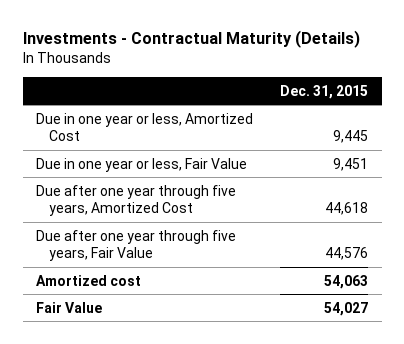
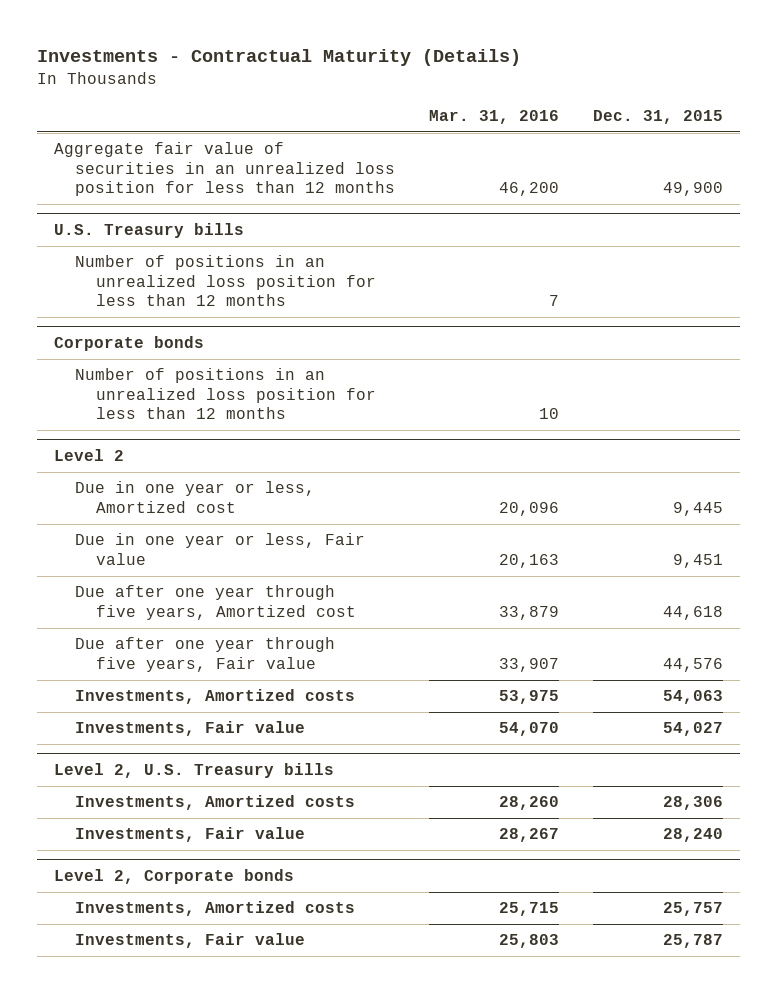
- | Dec. 31, 2015
+ | Mar. 31, 2016 | Dec. 31, 2015
- Due in one year or less, Amortized Cost | 9,445
- Due in one year or less, Fair Value | 9,451
- Due after one year through five years, Amortized Cost | 44,618
- Due after one year through five years, Fair Value | 44,576
- Amortized cost | 54,063
- Fair Value | 54,027
+ Aggregate fair value of securities in an unrealized loss position for less than 12 months | 46,200 | 49,900
+ U.S. Treasury bills
+ Number of positions in an unrealized loss position for less than 12 months | 7 |
+ Corporate bonds
+ Number of positions in an unrealized loss position for less than 12 months | 10 |
+ Level 2
+ Due in one year or less, Amortized cost | 20,096 | 9,445
+ Due in one year or less, Fair value | 20,163 | 9,451
+ Due after one year through five years, Amortized cost | 33,879 | 44,618
+ Due after one year through five years, Fair value | 33,907 | 44,576
+ Investments, Amortized costs | 53,975 | 54,063
+ Investments, Fair value | 54,070 | 54,027
+ Level 2, U.S. Treasury bills
+ Investments, Amortized costs | 28,260 | 28,306
+ Investments, Fair value | 28,267 | 28,240
+ Level 2, Corporate bonds
+ Investments, Amortized costs | 25,715 | 25,757
+ Investments, Fair value | 25,803 | 25,787

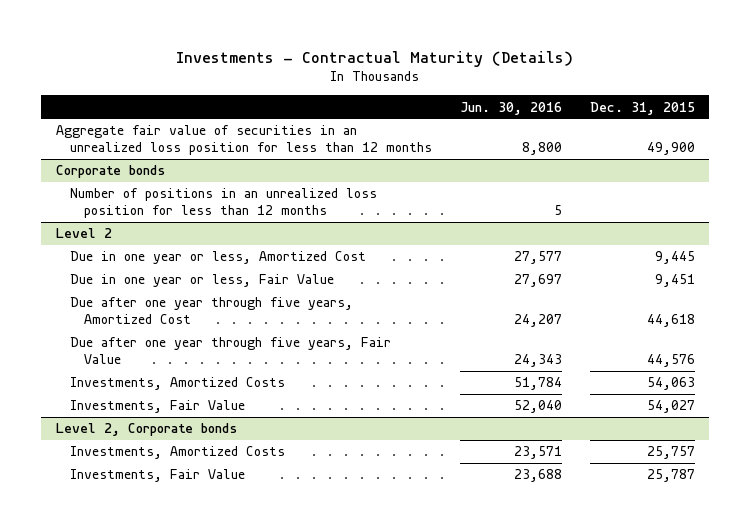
- | Mar. 31, 2016 | Dec. 31, 2015
+ | Jun. 30, 2016 | Dec. 31, 2015
- U.S. Treasury bills
- Number of positions in an unrealized loss position for less than 12 months | 7 |
@ Level 2
- Due in one year or less, Amortized cost | 20,096 | 9,445
- Due in one year or less, Fair value | 20,163 | 9,451
- Due after one year through five years, Amortized cost | 33,879 | 44,618
- Due after one year through five years, Fair value | 33,907 | 44,576
- Investments, Amortized costs | 53,975 | 54,063
- Investments, Fair value | 54,070 | 54,027
- Level 2, U.S. Treasury bills
- Investments, Amortized costs | 28,260 | 28,306
- Investments, Fair value | 28,267 | 28,240
@ Level 2
+ Due in one year or less, Amortized Cost | 27,577 | 9,445
+ Due in one year or less, Fair Value | 27,697 | 9,451
+ Due after one year through five years, Amortized Cost | 24,207 | 44,618
+ Due after one year through five years, Fair Value | 24,343 | 44,576
+ Investments, Amortized Costs | 51,784 | 54,063
+ Investments, Fair Value | 52,040 | 54,027
@ Level 2, Corporate bonds
- Investments, Amortized costs | 25,715 | 25,757
- Investments, Fair value | 25,803 | 25,787
+ Investments, Amortized Costs | 23,571 | 25,757
+ Investments, Fair Value | 23,688 | 25,787

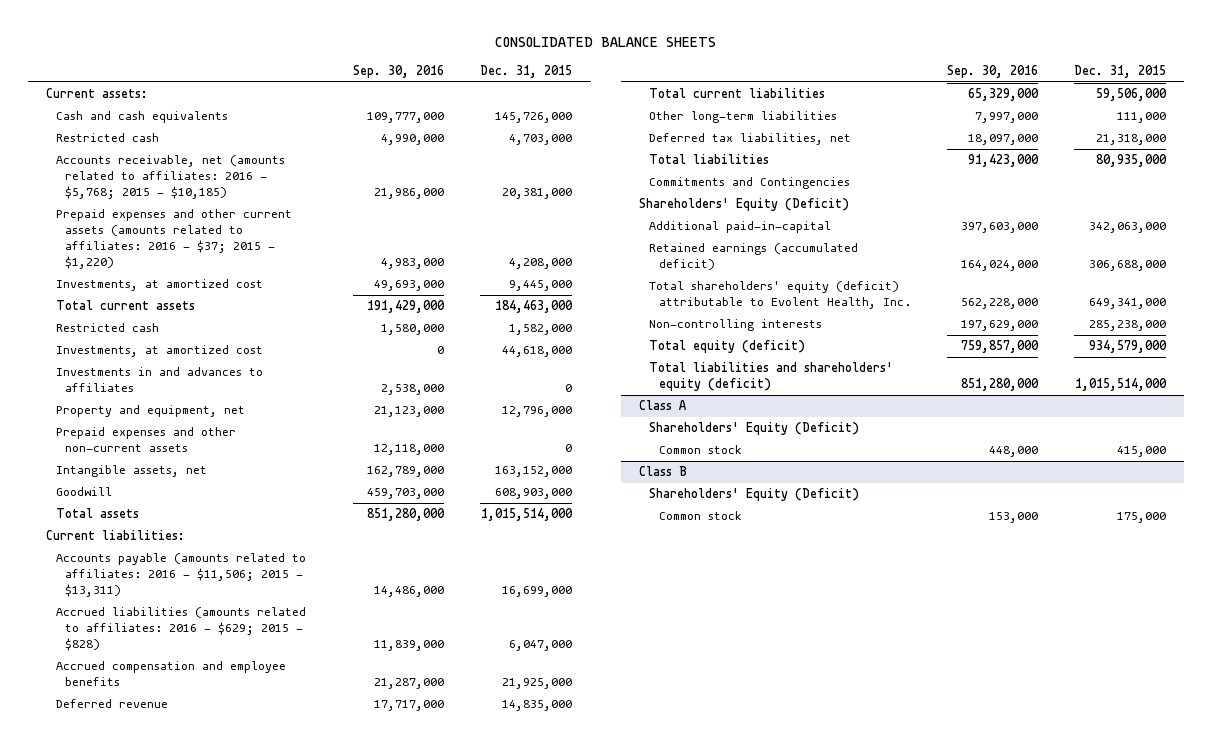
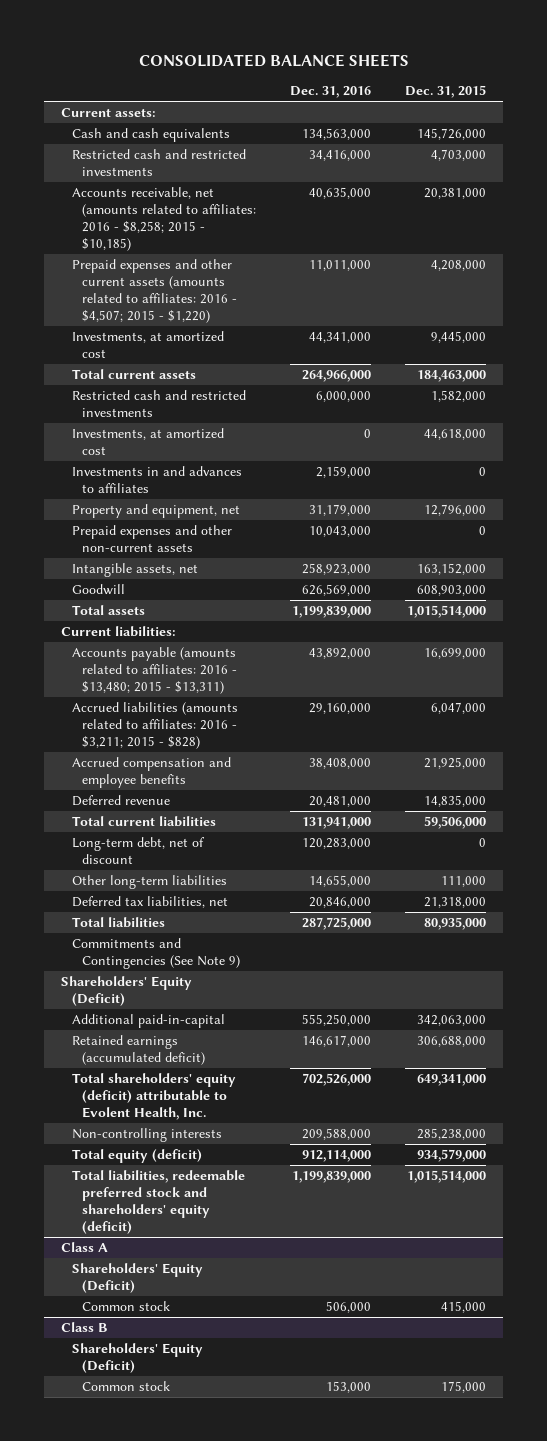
- | Sep. 30, 2016 | Dec. 31, 2015
+ | Dec. 31, 2016 | Dec. 31, 2015
- Restricted cash | 4,990,000 | 4,703,000
- Accounts receivable, net (amounts related to affiliates: 2016 - $5,768; 2015 - $10,185) | 21,986,000 | 20,381,000
- Prepaid expenses and other current assets (amounts related to affiliates: 2016 - $37; 2015 - $1,220) | 4,983,000 | 4,208,000
+ Restricted cash and restricted investments | 34,416,000 | 4,703,000
+ Accounts receivable, net (amounts related to affiliates: 2016 - $8,258; 2015 - $10,185) | 40,635,000 | 20,381,000
+ Prepaid expenses and other current assets (amounts related to affiliates: 2016 - $4,507; 2015 - $1,220) | 11,011,000 | 4,208,000
- Restricted cash | 1,580,000 | 1,582,000
+ Restricted cash and restricted investments | 6,000,000 | 1,582,000
- Accounts payable (amounts related to affiliates: 2016 - $11,506; 2015 - $13,311) | 14,486,000 | 16,699,000
- Accrued liabilities (amounts related to affiliates: 2016 - $629; 2015 - $828) | 11,839,000 | 6,047,000
+ Accounts payable (amounts related to affiliates: 2016 - $13,480; 2015 - $13,311) | 43,892,000 | 16,699,000
+ Accrued liabilities (amounts related to affiliates: 2016 - $3,211; 2015 - $828) | 29,160,000 | 6,047,000
+ Long-term debt, net of discount | 120,283,000 | 0
- Commitments and Contingencies
+ Commitments and Contingencies (See Note 9)
- Total liabilities and shareholders' equity (deficit) | 851,280,000 | 1,015,514,000
+ Total liabilities, redeemable preferred stock and shareholders' equity (deficit) | 1,199,839,000 | 1,015,514,000

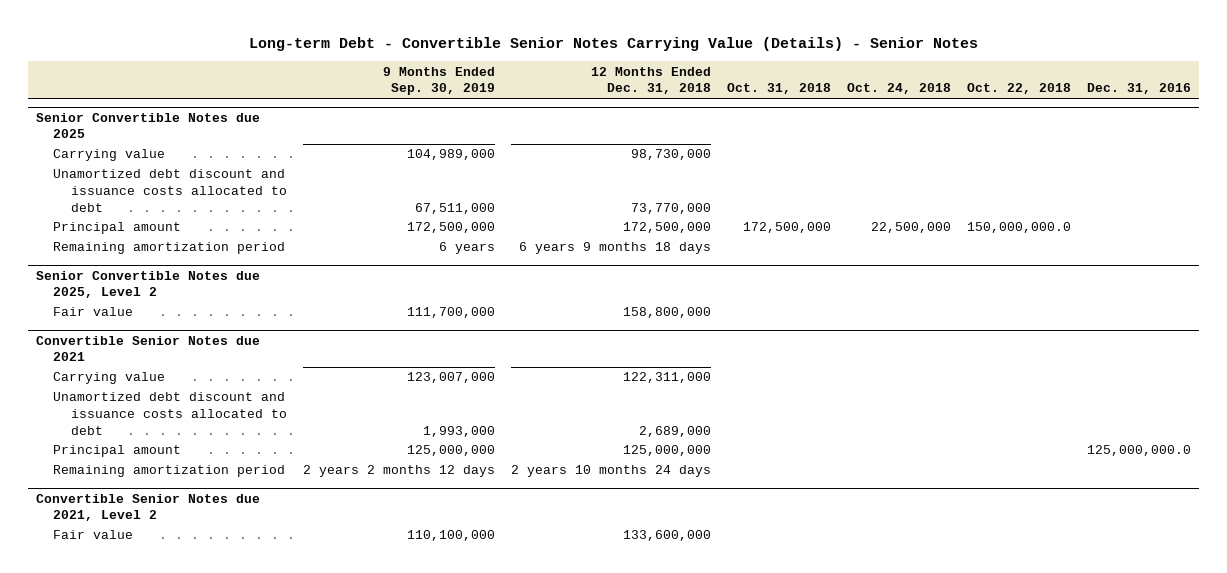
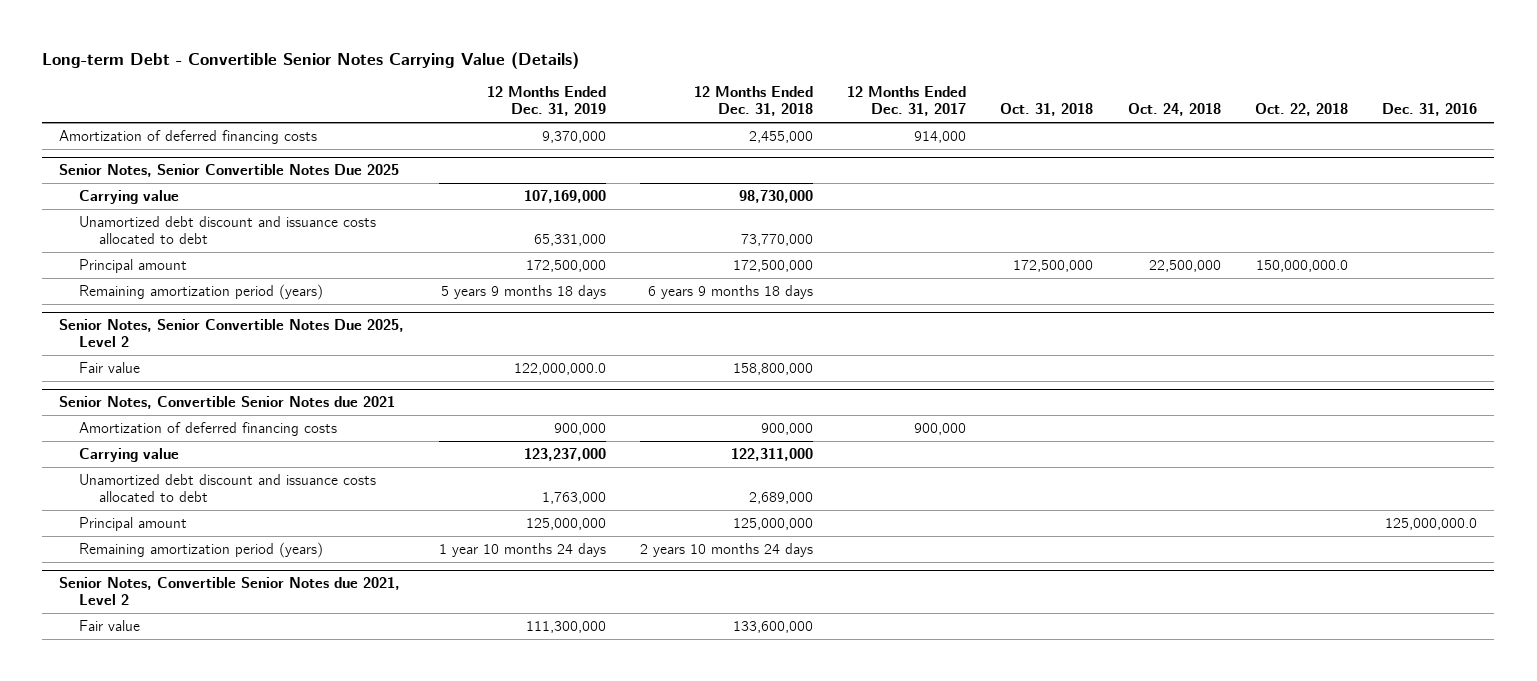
- Long-term Debt - Convertible Senior Notes Carrying Value (Details) - Senior Notes
+ Long-term Debt - Convertible Senior Notes Carrying Value (Details)
- | 9 Months Ended Sep. 30, 2019 | 12 Months Ended Dec. 31, 2018 | Oct. 31, 2018 | Oct. 24, 2018 | Oct. 22, 2018 | Dec. 31, 2016
+ | 12 Months Ended Dec. 31, 2019 | 12 Months Ended Dec. 31, 2018 | 12 Months Ended Dec. 31, 2017 | Oct. 31, 2018 | Oct. 24, 2018 | Oct. 22, 2018 | Dec. 31, 2016
- Senior Convertible Notes due 2025
+ Amortization of deferred financing costs | 9,370,000 | 2,455,000 | 914,000 | | | |
+ Senior Notes, Senior Convertible Notes Due 2025
- Remaining amortization period | 6 years | 6 years 9 months 18 days | | | |
- Senior Convertible Notes due 2025, Level 2
+ Remaining amortization period (years) | 5 years 9 months 18 days | 6 years 9 months 18 days | | | | |
+ Senior Notes, Senior Convertible Notes Due 2025, Level 2
- Convertible Senior Notes due 2021
+ Senior Notes, Convertible Senior Notes due 2021
+ Amortization of deferred financing costs | 900,000 | 900,000 | 900,000 | | | |
- Remaining amortization period | 2 years 2 months 12 days | 2 years 10 months 24 days | | | |
- Convertible Senior Notes due 2021, Level 2
+ Remaining amortization period (years) | 1 year 10 months 24 days | 2 years 10 months 24 days | | | | |
+ Senior Notes, Convertible Senior Notes due 2021, Level 2

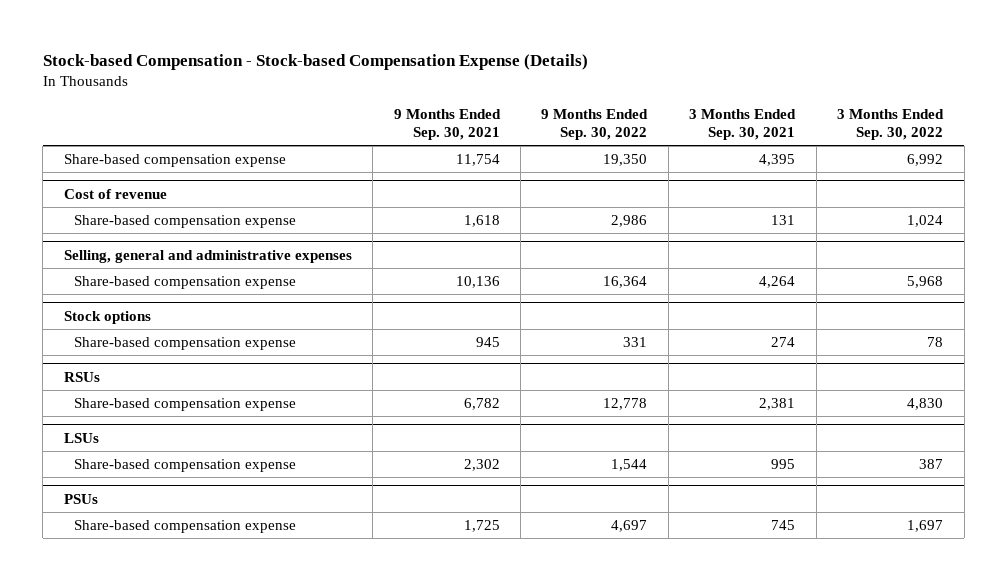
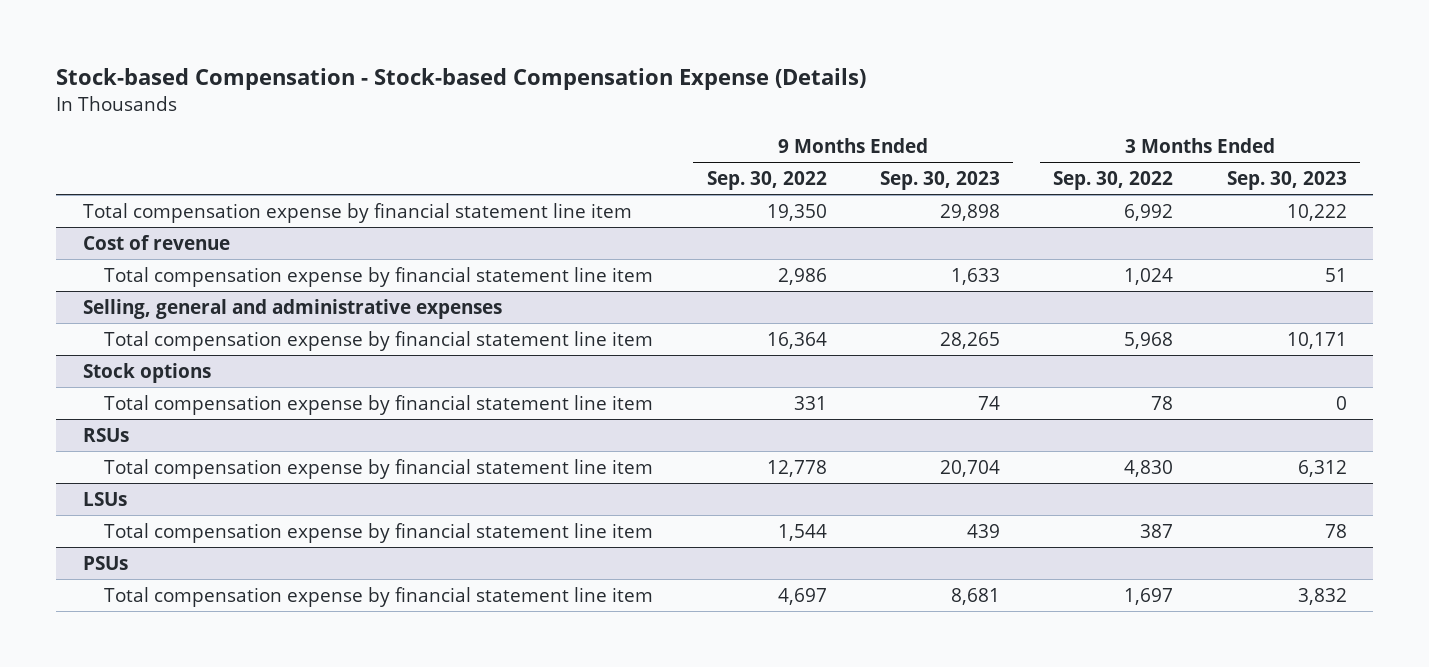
- | 9 Months Ended Sep. 30, 2021 | 9 Months Ended Sep. 30, 2022 | 3 Months Ended Sep. 30, 2021 | 3 Months Ended Sep. 30, 2022
+ | 9 Months Ended Sep. 30, 2022 | 9 Months Ended Sep. 30, 2023 | 3 Months Ended Sep. 30, 2022 | 3 Months Ended Sep. 30, 2023
- Share-based compensation expense | 11,754 | 19,350 | 4,395 | 6,992
+ Total compensation expense by financial statement line item | 19,350 | 29,898 | 6,992 | 10,222
@ Cost of revenue
- Share-based compensation expense | 1,618 | 2,986 | 131 | 1,024
+ Total compensation expense by financial statement line item | 2,986 | 1,633 | 1,024 | 51
@ Selling, general and administrative expenses
- Share-based compensation expense | 10,136 | 16,364 | 4,264 | 5,968
+ Total compensation expense by financial statement line item | 16,364 | 28,265 | 5,968 | 10,171
@ Stock options
- Share-based compensation expense | 945 | 331 | 274 | 78
+ Total compensation expense by financial statement line item | 331 | 74 | 78 | 0
@ RSUs
- Share-based compensation expense | 6,782 | 12,778 | 2,381 | 4,830
+ Total compensation expense by financial statement line item | 12,778 | 20,704 | 4,830 | 6,312
@ LSUs
- Share-based compensation expense | 2,302 | 1,544 | 995 | 387
+ Total compensation expense by financial statement line item | 1,544 | 439 | 387 | 78
@ PSUs
- Share-based compensation expense | 1,725 | 4,697 | 745 | 1,697
+ Total compensation expense by financial statement line item | 4,697 | 8,681 | 1,697 | 3,832

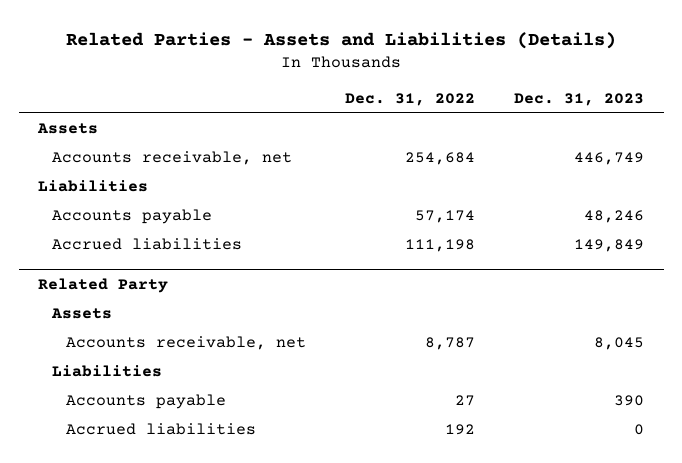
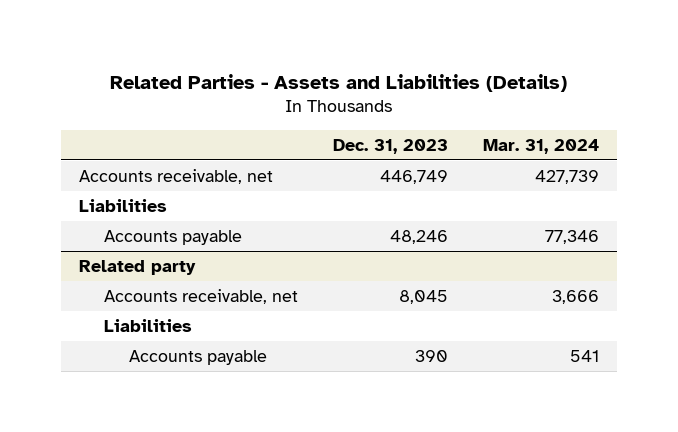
- | Dec. 31, 2022 | Dec. 31, 2023
+ | Dec. 31, 2023 | Mar. 31, 2024
- Assets
- Accrued liabilities | 111,198 | 149,849
- Related Party
- Assets
+ Related party
- Accrued liabilities | 192 | 0

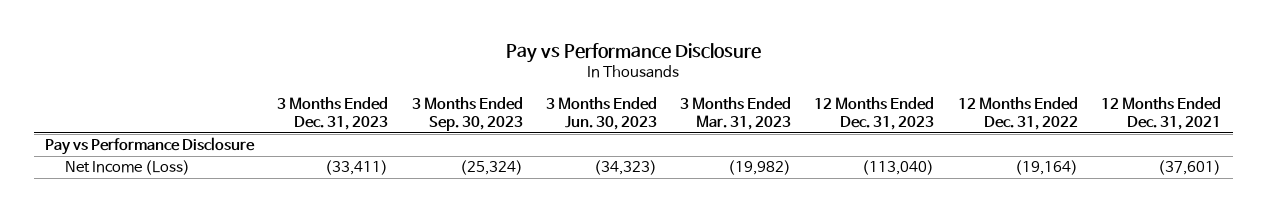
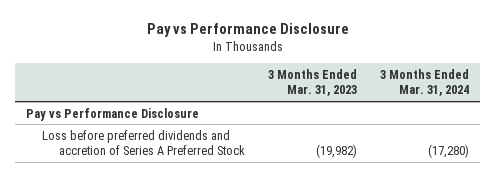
- | 3 Months Ended Dec. 31, 2023 | 3 Months Ended Sep. 30, 2023 | 3 Months Ended Jun. 30, 2023 | 3 Months Ended Mar. 31, 2023 | 12 Months Ended Dec. 31, 2023 | 12 Months Ended Dec. 31, 2022 | 12 Months Ended Dec. 31, 2021
+ | 3 Months Ended Mar. 31, 2023 | 3 Months Ended Mar. 31, 2024
- Net Income (Loss) | (33,411) | (25,324) | (34,323) | (19,982) | (113,040) | (19,164) | (37,601)
+ Loss before preferred dividends and accretion of Series A Preferred Stock | (19,982) | (17,280)

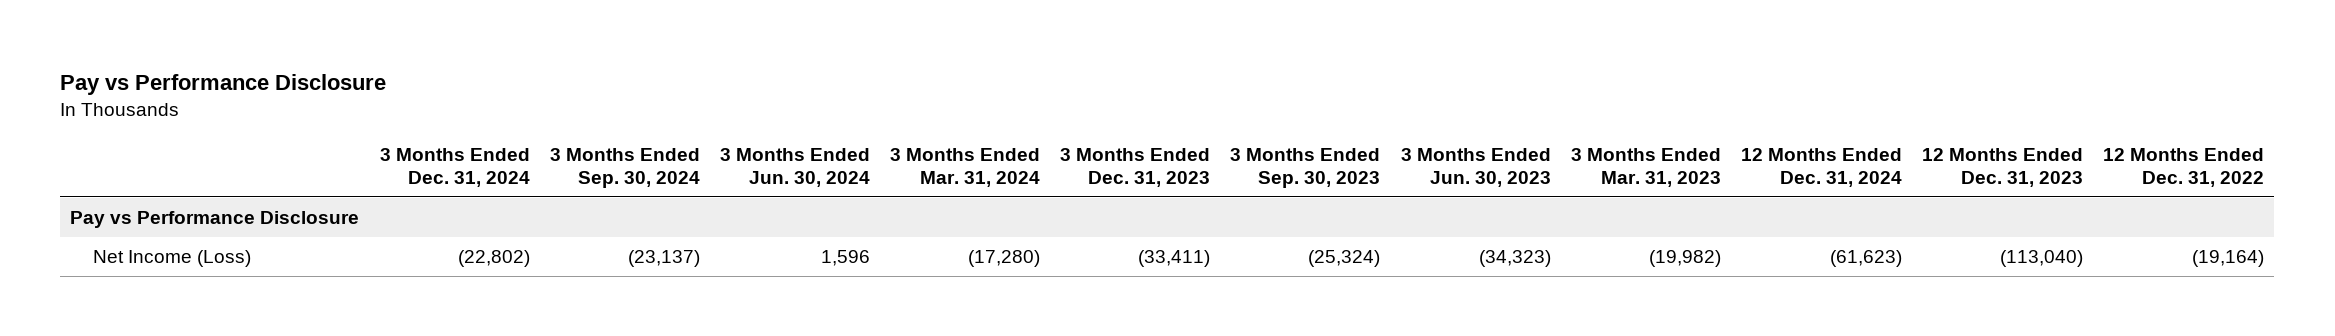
- | 3 Months Ended Mar. 31, 2023 | 3 Months Ended Mar. 31, 2024
+ | 3 Months Ended Dec. 31, 2024 | 3 Months Ended Sep. 30, 2024 | 3 Months Ended Jun. 30, 2024 | 3 Months Ended Mar. 31, 2024 | 3 Months Ended Dec. 31, 2023 | 3 Months Ended Sep. 30, 2023 | 3 Months Ended Jun. 30, 2023 | 3 Months Ended Mar. 31, 2023 | 12 Months Ended Dec. 31, 2024 | 12 Months Ended Dec. 31, 2023 | 12 Months Ended Dec. 31, 2022
- Loss before preferred dividends and accretion of Series A Preferred Stock | (19,982) | (17,280)
+ Net Income (Loss) | (22,802) | (23,137) | 1,596 | (17,280) | (33,411) | (25,324) | (34,323) | (19,982) | (61,623) | (113,040) | (19,164)

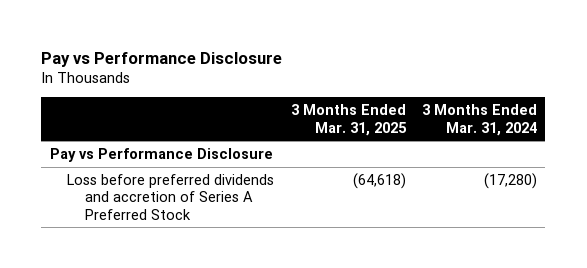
- | 3 Months Ended Dec. 31, 2024 | 3 Months Ended Sep. 30, 2024 | 3 Months Ended Jun. 30, 2024 | 3 Months Ended Mar. 31, 2024 | 3 Months Ended Dec. 31, 2023 | 3 Months Ended Sep. 30, 2023 | 3 Months Ended Jun. 30, 2023 | 3 Months Ended Mar. 31, 2023 | 12 Months Ended Dec. 31, 2024 | 12 Months Ended Dec. 31, 2023 | 12 Months Ended Dec. 31, 2022
+ | 3 Months Ended Mar. 31, 2025 | 3 Months Ended Mar. 31, 2024
- Net Income (Loss) | (22,802) | (23,137) | 1,596 | (17,280) | (33,411) | (25,324) | (34,323) | (19,982) | (61,623) | (113,040) | (19,164)
+ Loss before preferred dividends and accretion of Series A Preferred Stock | (64,618) | (17,280)

